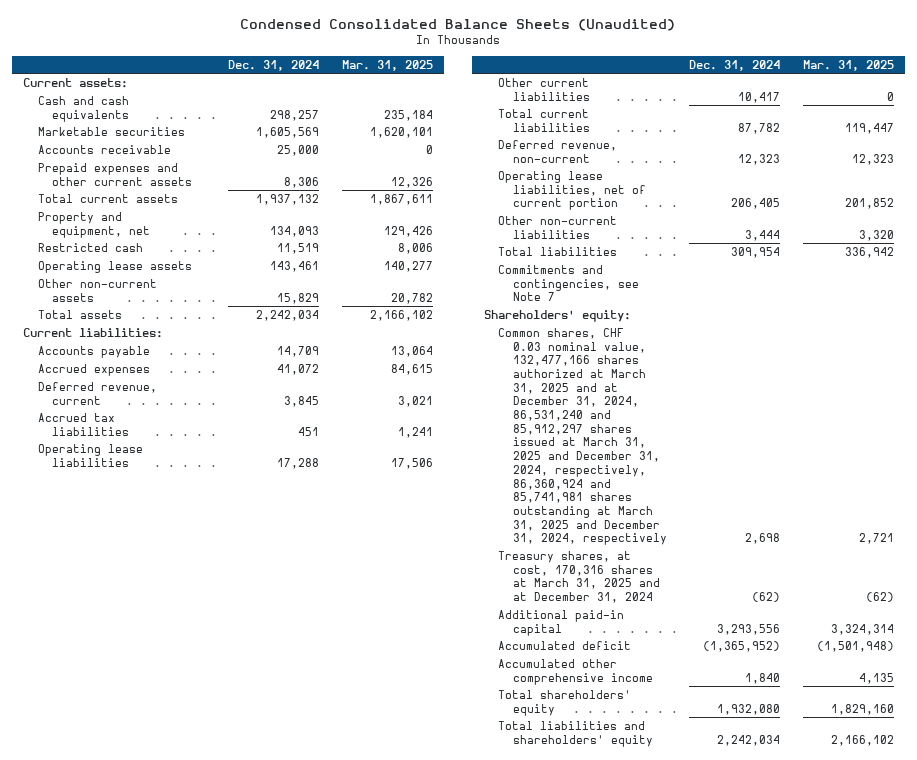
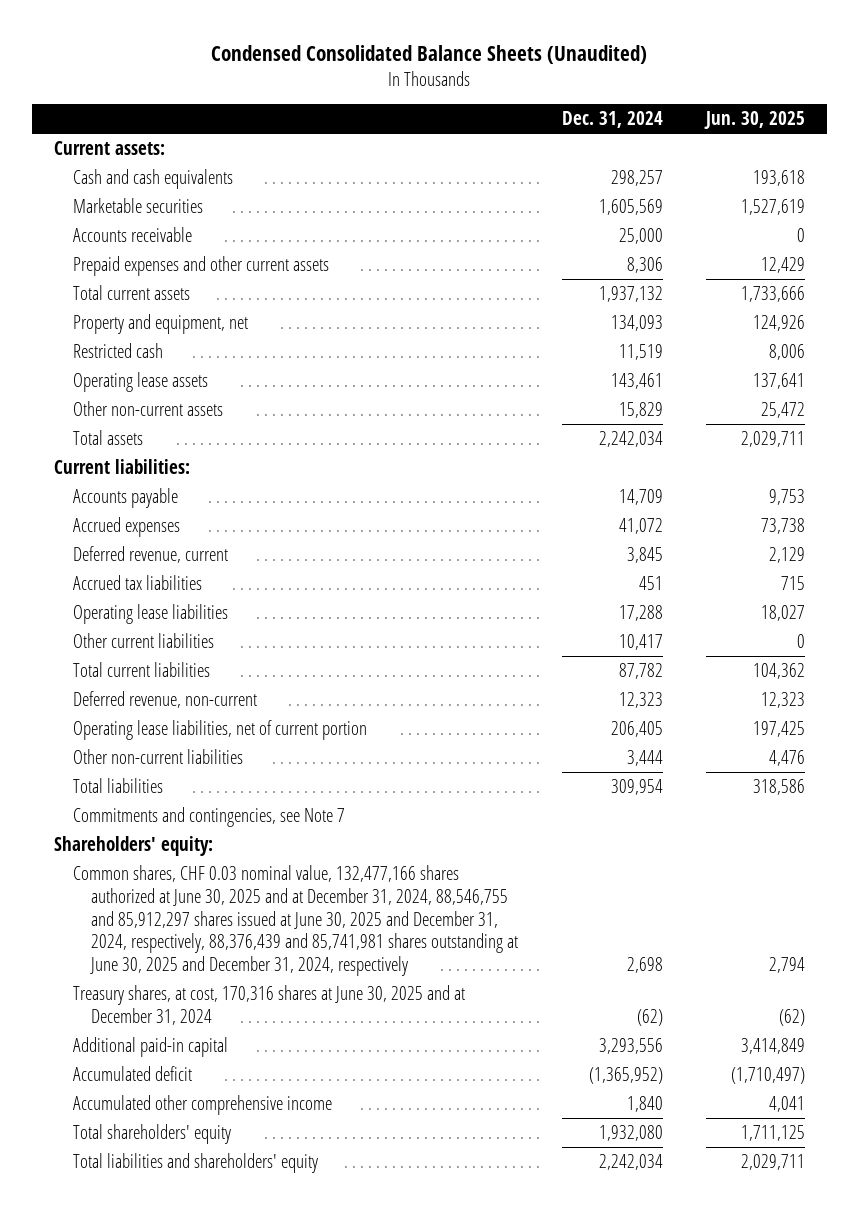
- | Dec. 31, 2024 | Mar. 31, 2025
+ | Dec. 31, 2024 | Jun. 30, 2025
- Common shares, CHF 0.03 nominal value, 132,477,166 shares authorized at March 31, 2025 and at December 31, 2024, 86,531,240 and 85,912,297 shares issued at March 31, 2025 and December 31, 2024, respectively, 86,360,924 and 85,741,981 shares outstanding at March 31, 2025 and December 31, 2024, respectively | 2,698 | 2,721
- Treasury shares, at cost, 170,316 shares at March 31, 2025 and at December 31, 2024 | (62) | (62)
+ Common shares, CHF 0.03 nominal value, 132,477,166 shares authorized at June 30, 2025 and at December 31, 2024, 88,546,755 and 85,912,297 shares issued at June 30, 2025 and December 31, 2024, respectively, 88,376,439 and 85,741,981 shares outstanding at June 30, 2025 and December 31, 2024, respectively | 2,698 | 2,794
+ Treasury shares, at cost, 170,316 shares at June 30, 2025 and at December 31, 2024 | (62) | (62)

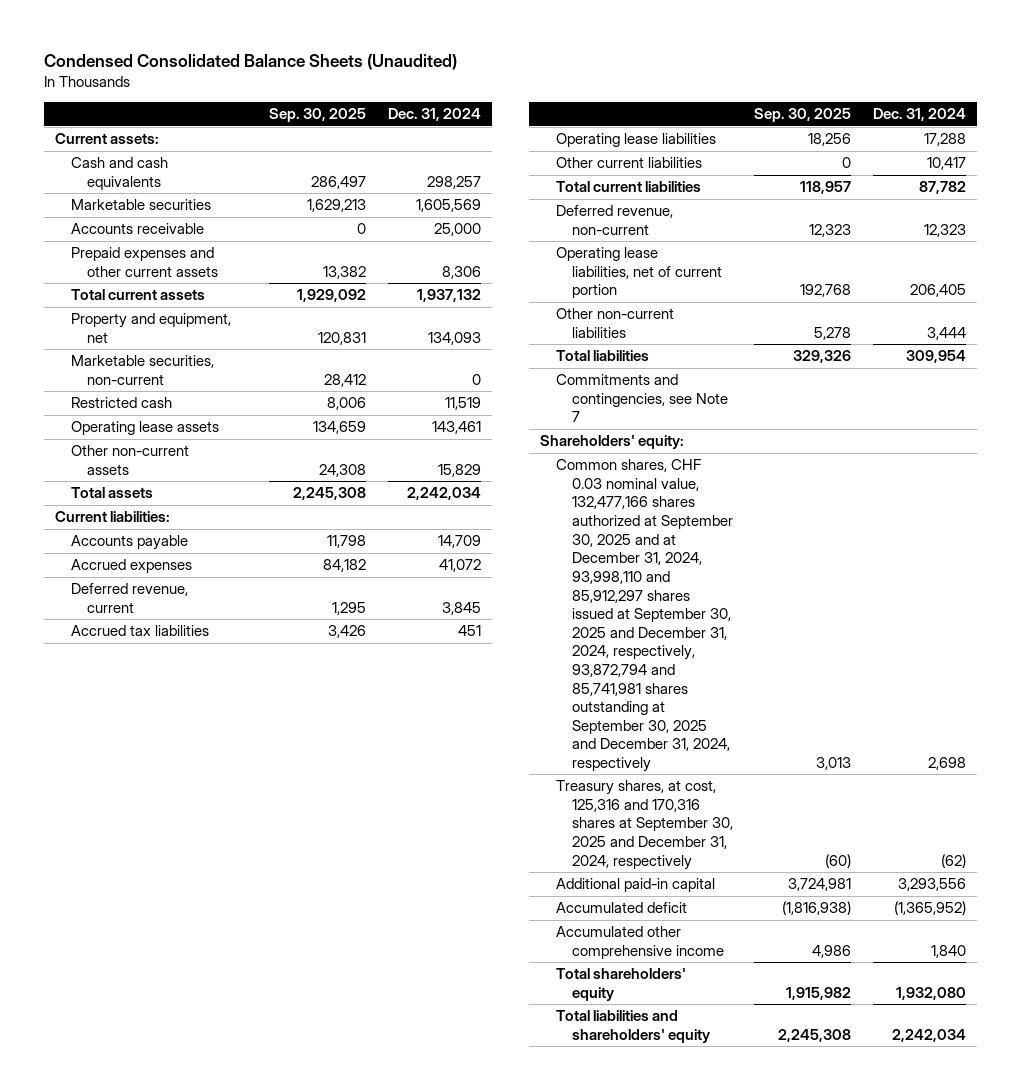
- | Dec. 31, 2024 | Jun. 30, 2025
+ | Sep. 30, 2025 | Dec. 31, 2024
+ Marketable securities, non-current | 28,412 | 0
- Common shares, CHF 0.03 nominal value, 132,477,166 shares authorized at June 30, 2025 and at December 31, 2024, 88,546,755 and 85,912,297 shares issued at June 30, 2025 and December 31, 2024, respectively, 88,376,439 and 85,741,981 shares outstanding at June 30, 2025 and December 31, 2024, respectively | 2,698 | 2,794
- Treasury shares, at cost, 170,316 shares at June 30, 2025 and at December 31, 2024 | (62) | (62)
+ Common shares, CHF 0.03 nominal value, 132,477,166 shares authorized at September 30, 2025 and at December 31, 2024, 93,998,110 and 85,912,297 shares issued at September 30, 2025 and December 31, 2024, respectively, 93,872,794 and 85,741,981 shares outstanding at September 30, 2025 and December 31, 2024, respectively | 3,013 | 2,698
+ Treasury shares, at cost, 125,316 and 170,316 shares at September 30, 2025 and December 31, 2024, respectively | (60) | (62)

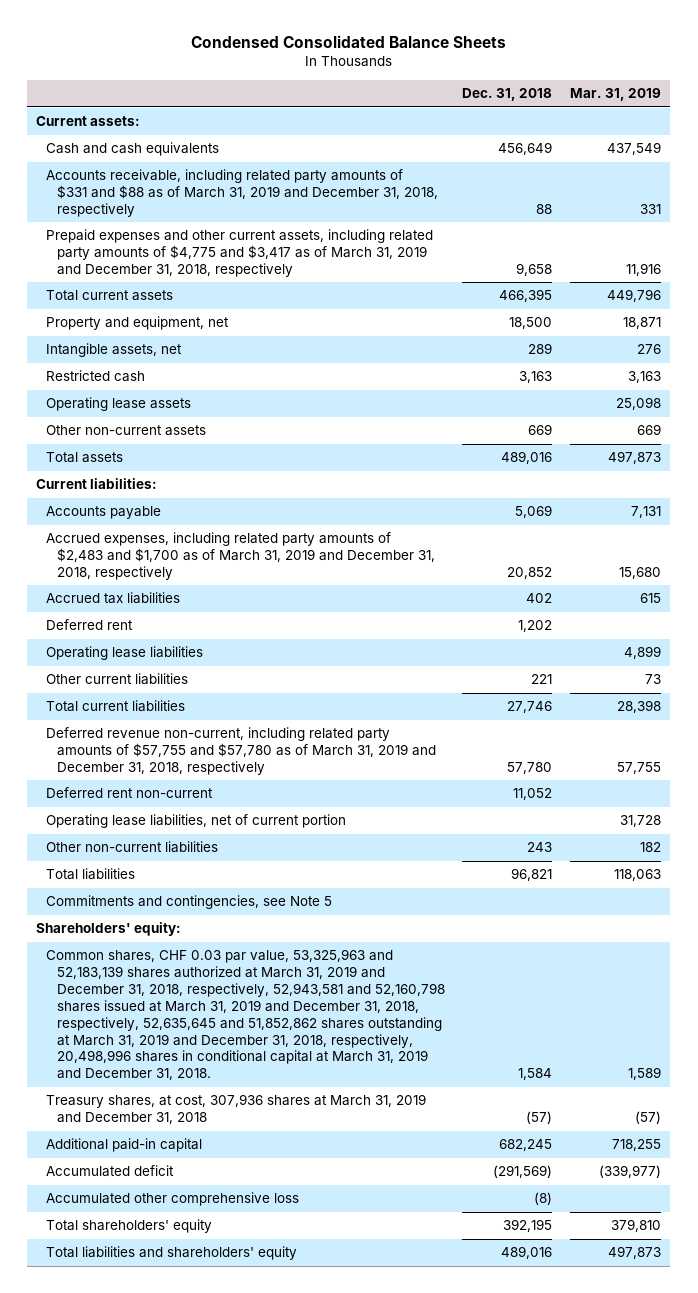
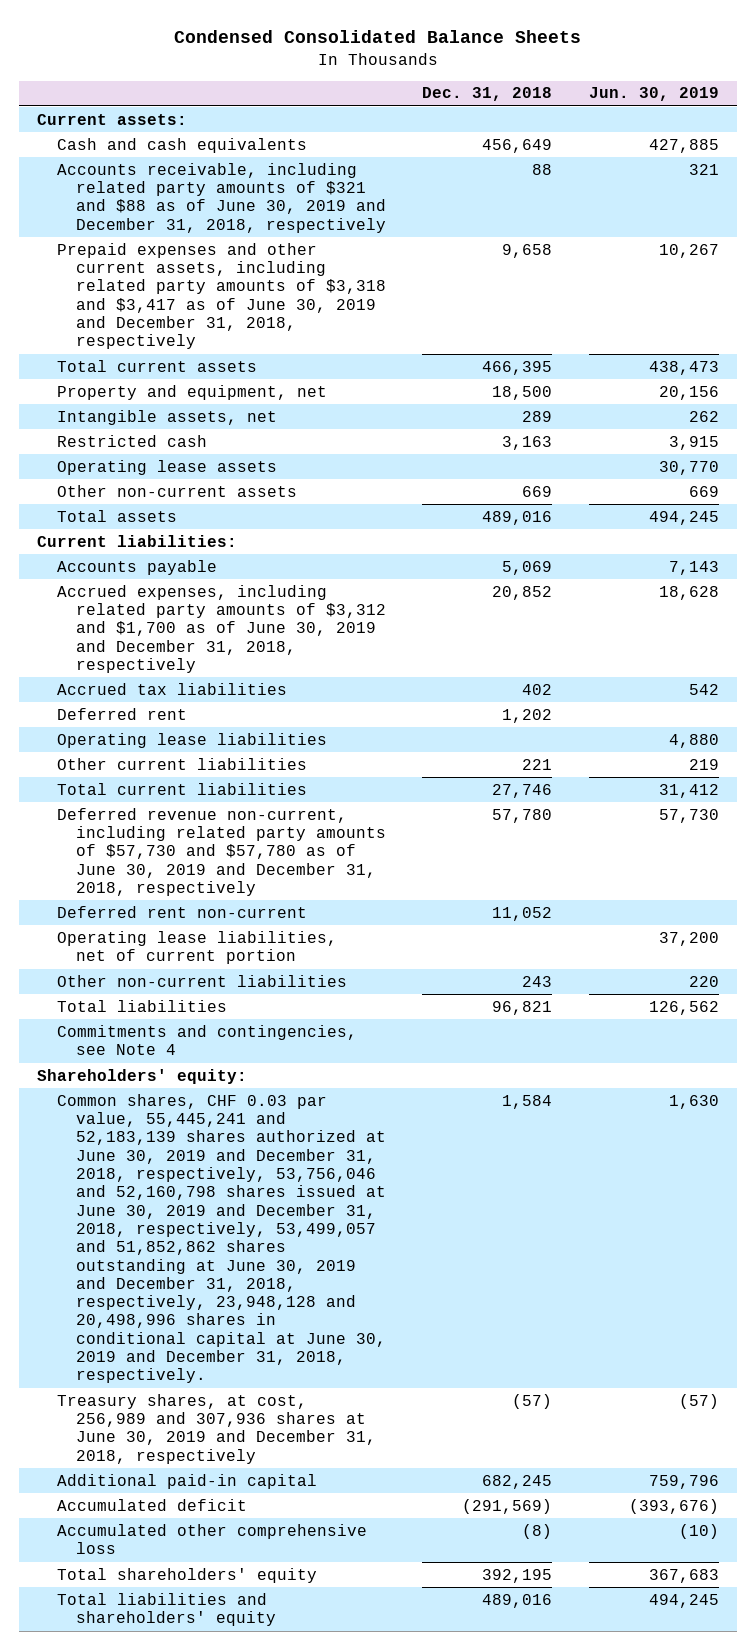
- | Dec. 31, 2018 | Mar. 31, 2019
+ | Dec. 31, 2018 | Jun. 30, 2019
- Accounts receivable, including related party amounts of $331 and $88 as of March 31, 2019 and December 31, 2018, respectively | 88 | 331
- Prepaid expenses and other current assets, including related party amounts of $4,775 and $3,417 as of March 31, 2019 and December 31, 2018, respectively | 9,658 | 11,916
+ Accounts receivable, including related party amounts of $321 and $88 as of June 30, 2019 and December 31, 2018, respectively | 88 | 321
+ Prepaid expenses and other current assets, including related party amounts of $3,318 and $3,417 as of June 30, 2019 and December 31, 2018, respectively | 9,658 | 10,267
- Accrued expenses, including related party amounts of $2,483 and $1,700 as of March 31, 2019 and December 31, 2018, respectively | 20,852 | 15,680
+ Accrued expenses, including related party amounts of $3,312 and $1,700 as of June 30, 2019 and December 31, 2018, respectively | 20,852 | 18,628
- Deferred revenue non-current, including related party amounts of $57,755 and $57,780 as of March 31, 2019 and December 31, 2018, respectively | 57,780 | 57,755
+ Deferred revenue non-current, including related party amounts of $57,730 and $57,780 as of June 30, 2019 and December 31, 2018, respectively | 57,780 | 57,730
- Commitments and contingencies, see Note 5
+ Commitments and contingencies, see Note 4
- Common shares, CHF 0.03 par value, 53,325,963 and 52,183,139 shares authorized at March 31, 2019 and December 31, 2018, respectively, 52,943,581 and 52,160,798 shares issued at March 31, 2019 and December 31, 2018, respectively, 52,635,645 and 51,852,862 shares outstanding at March 31, 2019 and December 31, 2018, respectively, 20,498,996 shares in conditional capital at March 31, 2019 and December 31, 2018. | 1,584 | 1,589
- Treasury shares, at cost, 307,936 shares at March 31, 2019 and December 31, 2018 | (57) | (57)
+ Common shares, CHF 0.03 par value, 55,445,241 and 52,183,139 shares authorized at June 30, 2019 and December 31, 2018, respectively, 53,756,046 and 52,160,798 shares issued at June 30, 2019 and December 31, 2018, respectively, 53,499,057 and 51,852,862 shares outstanding at June 30, 2019 and December 31, 2018, respectively, 23,948,128 and 20,498,996 shares in conditional capital at June 30, 2019 and December 31, 2018, respectively. | 1,584 | 1,630
+ Treasury shares, at cost, 256,989 and 307,936 shares at June 30, 2019 and December 31, 2018, respectively | (57) | (57)

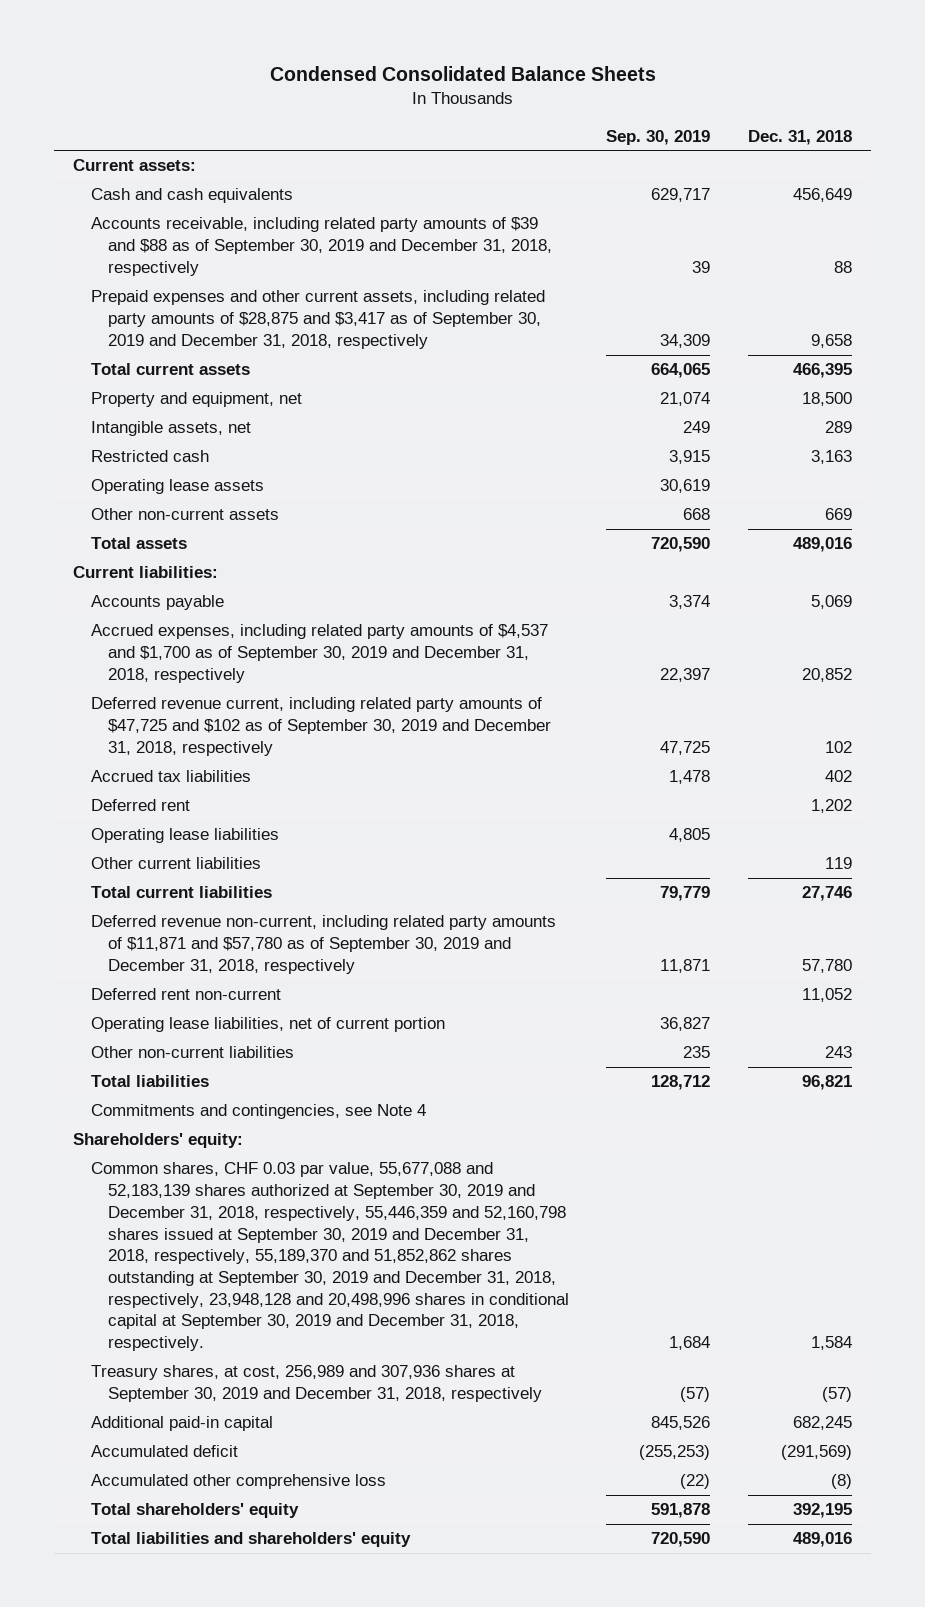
- | Dec. 31, 2018 | Jun. 30, 2019
+ | Sep. 30, 2019 | Dec. 31, 2018
- Accounts receivable, including related party amounts of $321 and $88 as of June 30, 2019 and December 31, 2018, respectively | 88 | 321
- Prepaid expenses and other current assets, including related party amounts of $3,318 and $3,417 as of June 30, 2019 and December 31, 2018, respectively | 9,658 | 10,267
+ Accounts receivable, including related party amounts of $39 and $88 as of September 30, 2019 and December 31, 2018, respectively | 39 | 88
+ Prepaid expenses and other current assets, including related party amounts of $28,875 and $3,417 as of September 30, 2019 and December 31, 2018, respectively | 34,309 | 9,658
- Accrued expenses, including related party amounts of $3,312 and $1,700 as of June 30, 2019 and December 31, 2018, respectively | 20,852 | 18,628
+ Accrued expenses, including related party amounts of $4,537 and $1,700 as of September 30, 2019 and December 31, 2018, respectively | 22,397 | 20,852
+ Deferred revenue current, including related party amounts of $47,725 and $102 as of September 30, 2019 and December 31, 2018, respectively | 47,725 | 102
- Other current liabilities | 221 | 219
+ Other current liabilities | | 119
- Deferred revenue non-current, including related party amounts of $57,730 and $57,780 as of June 30, 2019 and December 31, 2018, respectively | 57,780 | 57,730
+ Deferred revenue non-current, including related party amounts of $11,871 and $57,780 as of September 30, 2019 and December 31, 2018, respectively | 11,871 | 57,780
- Common shares, CHF 0.03 par value, 55,445,241 and 52,183,139 shares authorized at June 30, 2019 and December 31, 2018, respectively, 53,756,046 and 52,160,798 shares issued at June 30, 2019 and December 31, 2018, respectively, 53,499,057 and 51,852,862 shares outstanding at June 30, 2019 and December 31, 2018, respectively, 23,948,128 and 20,498,996 shares in conditional capital at June 30, 2019 and December 31, 2018, respectively. | 1,584 | 1,630
- Treasury shares, at cost, 256,989 and 307,936 shares at June 30, 2019 and December 31, 2018, respectively | (57) | (57)
+ Common shares, CHF 0.03 par value, 55,677,088 and 52,183,139 shares authorized at September 30, 2019 and December 31, 2018, respectively, 55,446,359 and 52,160,798 shares issued at September 30, 2019 and December 31, 2018, respectively, 55,189,370 and 51,852,862 shares outstanding at September 30, 2019 and December 31, 2018, respectively, 23,948,128 and 20,498,996 shares in conditional capital at September 30, 2019 and December 31, 2018, respectively. | 1,684 | 1,584
+ Treasury shares, at cost, 256,989 and 307,936 shares at September 30, 2019 and December 31, 2018, respectively | (57) | (57)

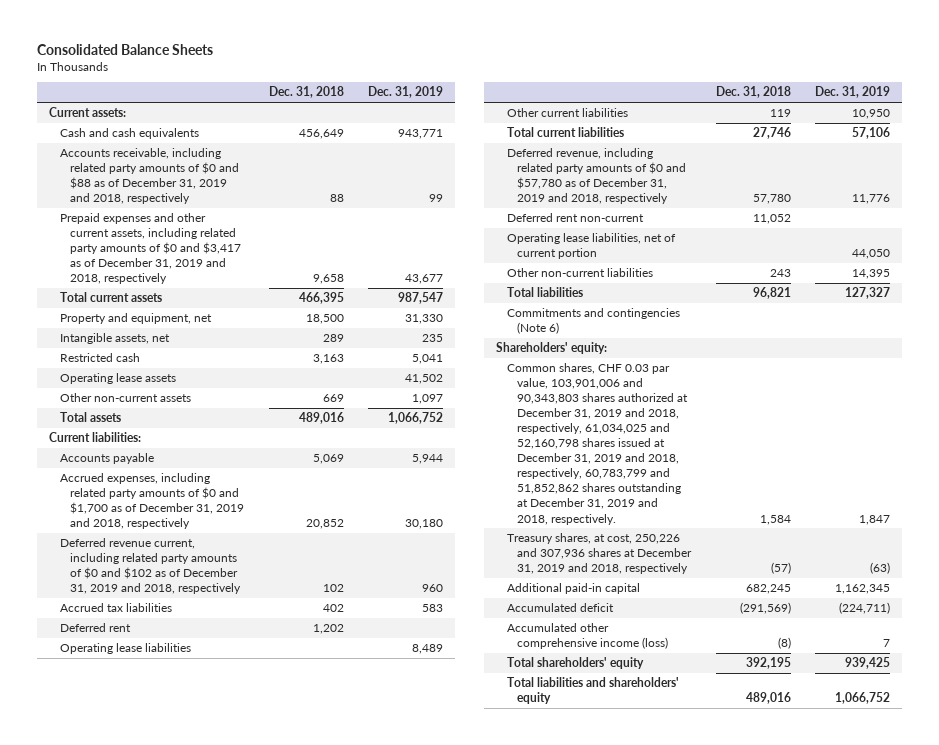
- Condensed Consolidated Balance Sheets
+ Consolidated Balance Sheets
- | Sep. 30, 2019 | Dec. 31, 2018
+ | Dec. 31, 2018 | Dec. 31, 2019
- Accounts receivable, including related party amounts of $39 and $88 as of September 30, 2019 and December 31, 2018, respectively | 39 | 88
- Prepaid expenses and other current assets, including related party amounts of $28,875 and $3,417 as of September 30, 2019 and December 31, 2018, respectively | 34,309 | 9,658
+ Accounts receivable, including related party amounts of $0 and $88 as of December 31, 2019 and 2018, respectively | 88 | 99
+ Prepaid expenses and other current assets, including related party amounts of $0 and $3,417 as of December 31, 2019 and 2018, respectively | 9,658 | 43,677
- Accrued expenses, including related party amounts of $4,537 and $1,700 as of September 30, 2019 and December 31, 2018, respectively | 22,397 | 20,852
- Deferred revenue current, including related party amounts of $47,725 and $102 as of September 30, 2019 and December 31, 2018, respectively | 47,725 | 102
+ Accrued expenses, including related party amounts of $0 and $1,700 as of December 31, 2019 and 2018, respectively | 20,852 | 30,180
+ Deferred revenue current, including related party amounts of $0 and $102 as of December 31, 2019 and 2018, respectively | 102 | 960
- Deferred revenue non-current, including related party amounts of $11,871 and $57,780 as of September 30, 2019 and December 31, 2018, respectively | 11,871 | 57,780
+ Deferred revenue, including related party amounts of $0 and $57,780 as of December 31, 2019 and 2018, respectively | 57,780 | 11,776
- Commitments and contingencies, see Note 4
+ Commitments and contingencies (Note 6)
- Common shares, CHF 0.03 par value, 55,677,088 and 52,183,139 shares authorized at September 30, 2019 and December 31, 2018, respectively, 55,446,359 and 52,160,798 shares issued at September 30, 2019 and December 31, 2018, respectively, 55,189,370 and 51,852,862 shares outstanding at September 30, 2019 and December 31, 2018, respectively, 23,948,128 and 20,498,996 shares in conditional capital at September 30, 2019 and December 31, 2018, respectively. | 1,684 | 1,584
- Treasury shares, at cost, 256,989 and 307,936 shares at September 30, 2019 and December 31, 2018, respectively | (57) | (57)
+ Common shares, CHF 0.03 par value, 103,901,006 and 90,343,803 shares authorized at December 31, 2019 and 2018, respectively, 61,034,025 and 52,160,798 shares issued at December 31, 2019 and 2018, respectively, 60,783,799 and 51,852,862 shares outstanding at December 31, 2019 and 2018, respectively. | 1,584 | 1,847
+ Treasury shares, at cost, 250,226 and 307,936 shares at December 31, 2019 and 2018, respectively | (57) | (63)
- Accumulated other comprehensive loss | (22) | (8)
+ Accumulated other comprehensive income (loss) | (8) | 7

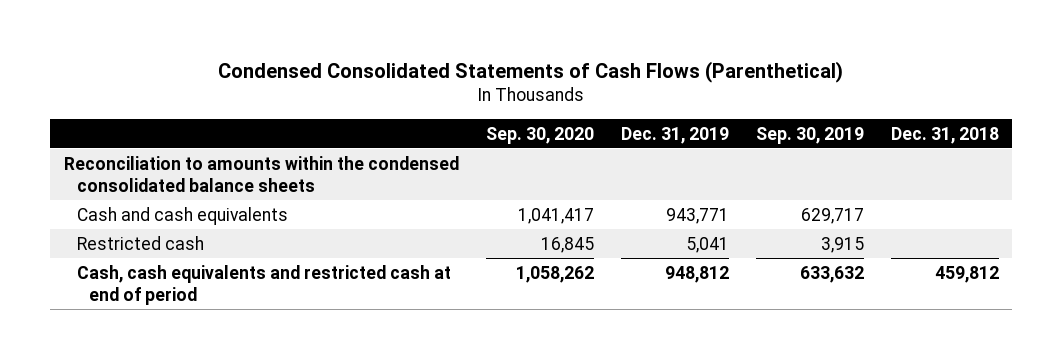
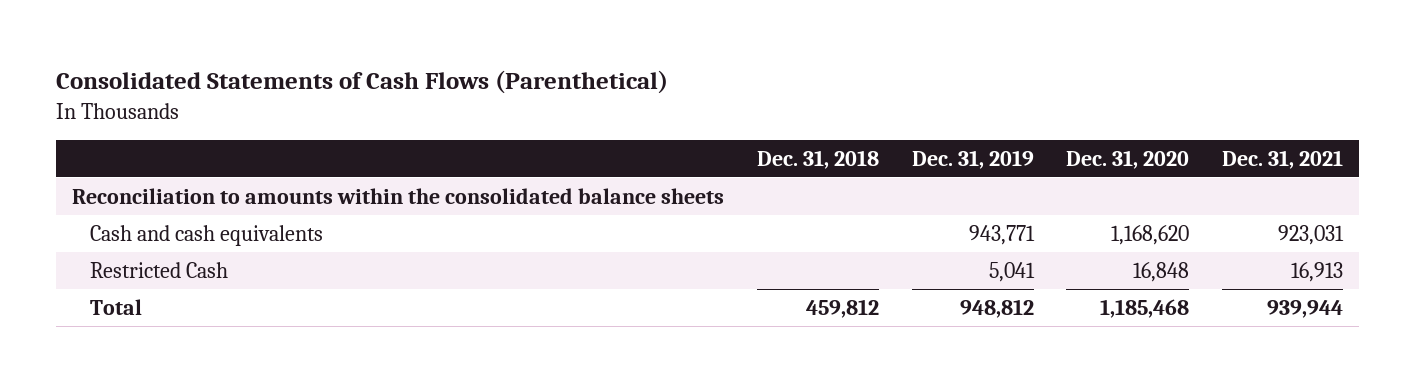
- Condensed Consolidated Statements of Cash Flows (Parenthetical)
+ Consolidated Statements of Cash Flows (Parenthetical)
- | Sep. 30, 2020 | Dec. 31, 2019 | Sep. 30, 2019 | Dec. 31, 2018
+ | Dec. 31, 2018 | Dec. 31, 2019 | Dec. 31, 2020 | Dec. 31, 2021
- Reconciliation to amounts within the condensed consolidated balance sheets
+ Reconciliation to amounts within the consolidated balance sheets
- Restricted cash | 16,845 | 5,041 | 3,915 |
- Cash, cash equivalents and restricted cash at end of period | 1,058,262 | 948,812 | 633,632 | 459,812
+ Restricted Cash | | 5,041 | 16,848 | 16,913
+ Total | 459,812 | 948,812 | 1,185,468 | 939,944

